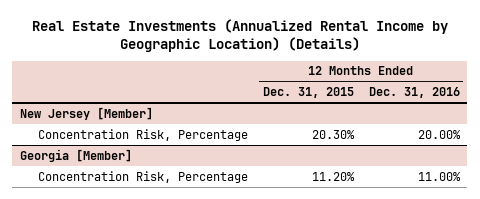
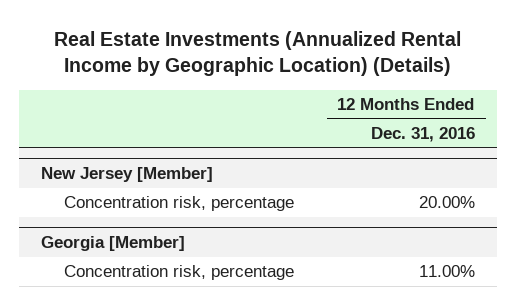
- | 12 Months Ended Dec. 31, 2015 | 12 Months Ended Dec. 31, 2016
+ | 12 Months Ended Dec. 31, 2016
@ New Jersey [Member]
- Concentration Risk, Percentage | 20.30% | 20.00%
+ Concentration risk, percentage | 20.00%
@ Georgia [Member]
- Concentration Risk, Percentage | 11.20% | 11.00%
+ Concentration risk, percentage | 11.00%

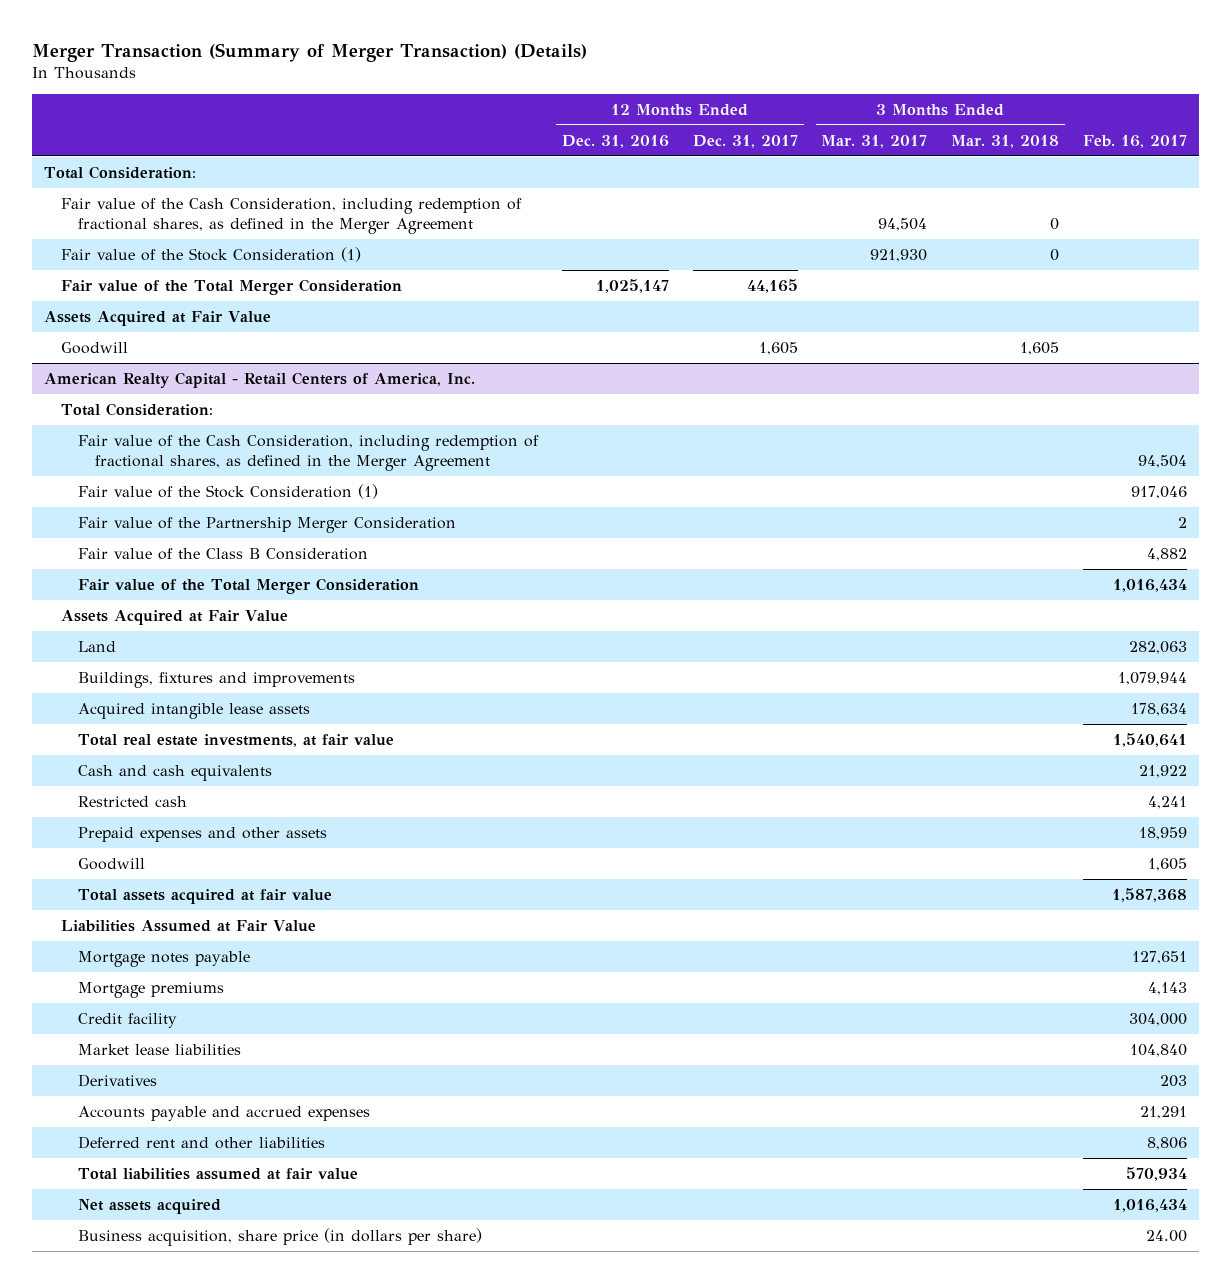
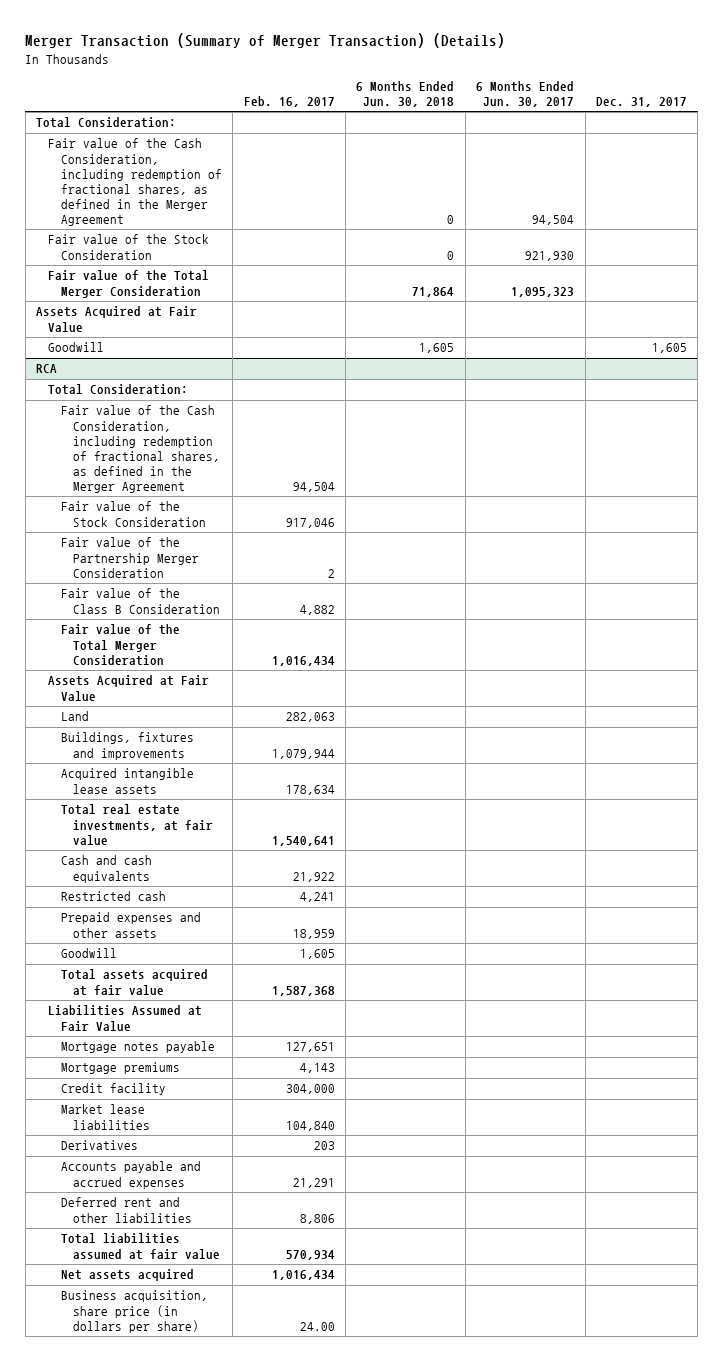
- | 12 Months Ended Dec. 31, 2016 | 12 Months Ended Dec. 31, 2017 | 3 Months Ended Mar. 31, 2017 | 3 Months Ended Mar. 31, 2018 | Feb. 16, 2017
+ | Feb. 16, 2017 | 6 Months Ended Jun. 30, 2018 | 6 Months Ended Jun. 30, 2017 | Dec. 31, 2017
- Fair value of the Stock Consideration (1) | | | 921,930 | 0 |
+ Fair value of the Stock Consideration | | 0 | 921,930 |
- American Realty Capital - Retail Centers of America, Inc.
+ RCA
- Fair value of the Stock Consideration (1) | | | | | 917,046
+ Fair value of the Stock Consideration | 917,046 | | |

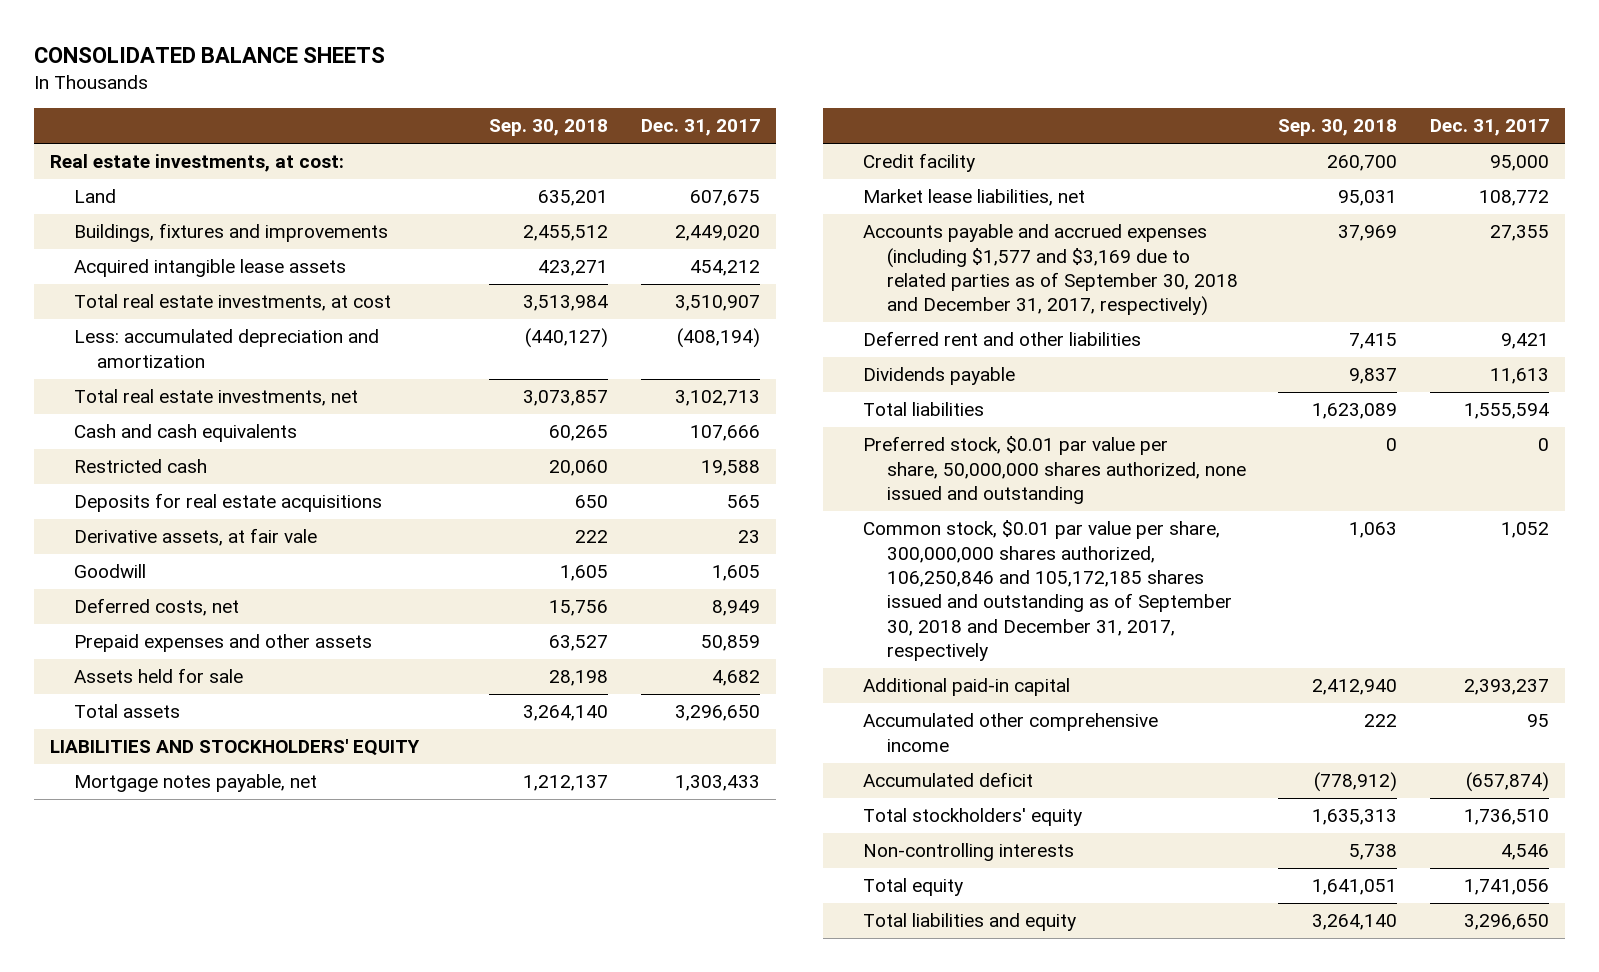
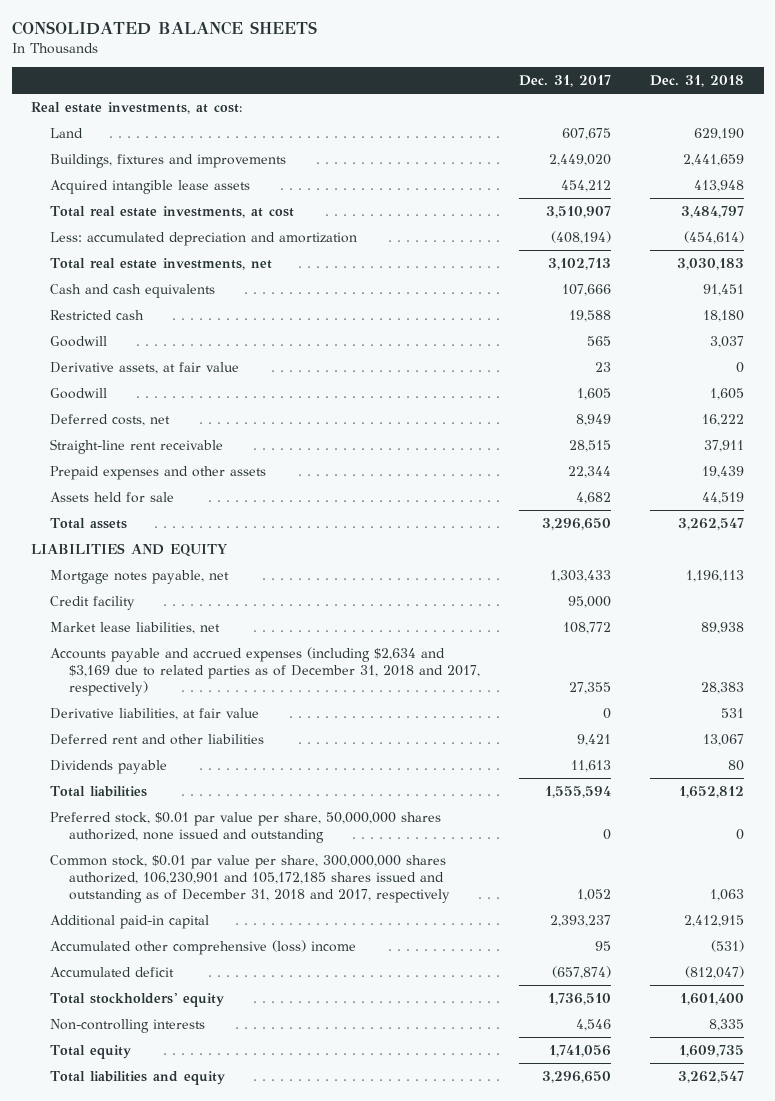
- | Sep. 30, 2018 | Dec. 31, 2017
+ | Dec. 31, 2017 | Dec. 31, 2018
- Deposits for real estate acquisitions | 650 | 565
- Derivative assets, at fair vale | 222 | 23
+ Goodwill | 565 | 3,037
+ Derivative assets, at fair value | 23 | 0
- Prepaid expenses and other assets | 63,527 | 50,859
+ Straight-line rent receivable | 28,515 | 37,911
+ Prepaid expenses and other assets | 22,344 | 19,439
- LIABILITIES AND STOCKHOLDERS' EQUITY
+ LIABILITIES AND EQUITY
- Accounts payable and accrued expenses (including $1,577 and $3,169 due to related parties as of September 30, 2018 and December 31, 2017, respectively) | 37,969 | 27,355
+ Accounts payable and accrued expenses (including $2,634 and $3,169 due to related parties as of December 31, 2018 and 2017, respectively) | 27,355 | 28,383
+ Derivative liabilities, at fair value | 0 | 531
- Common stock, $0.01 par value per share, 300,000,000 shares authorized, 106,250,846 and 105,172,185 shares issued and outstanding as of September 30, 2018 and December 31, 2017, respectively | 1,063 | 1,052
+ Common stock, $0.01 par value per share, 300,000,000 shares authorized, 106,230,901 and 105,172,185 shares issued and outstanding as of December 31, 2018 and 2017, respectively | 1,052 | 1,063
- Accumulated other comprehensive income | 222 | 95
+ Accumulated other comprehensive (loss) income | 95 | (531)

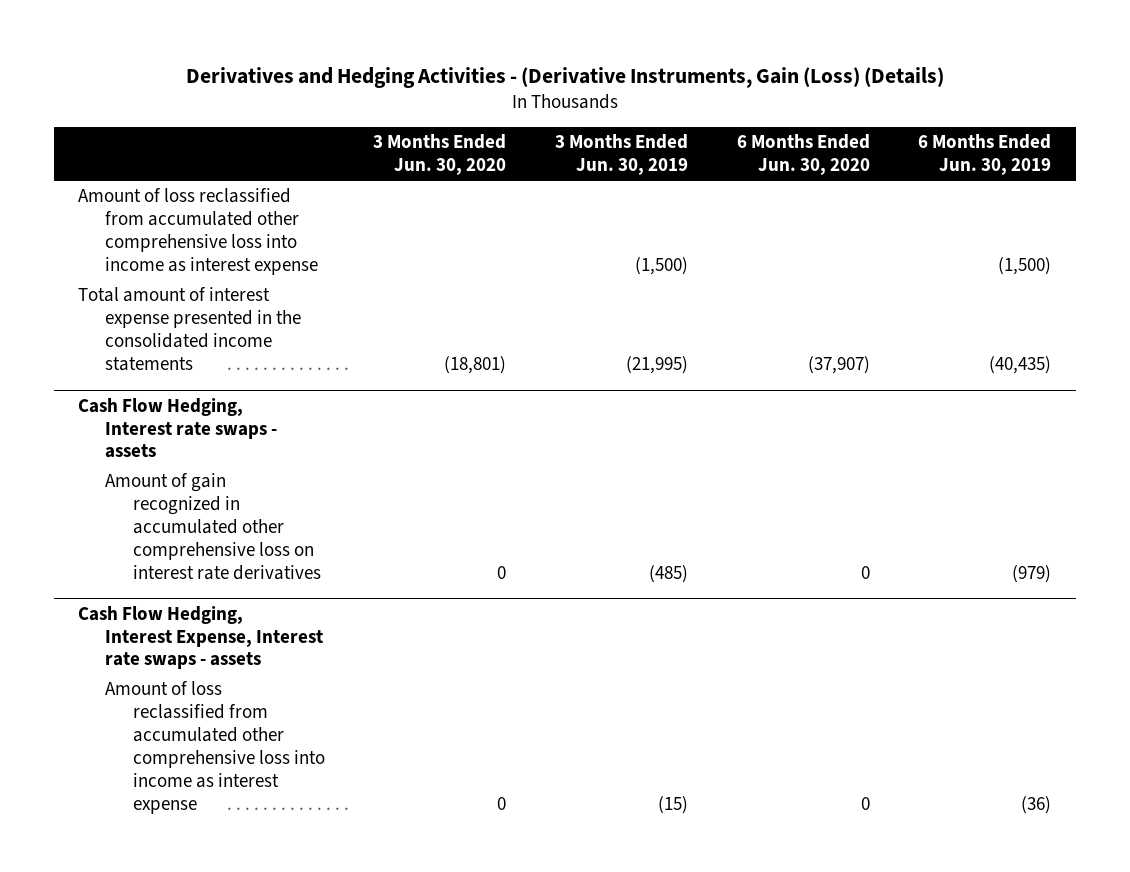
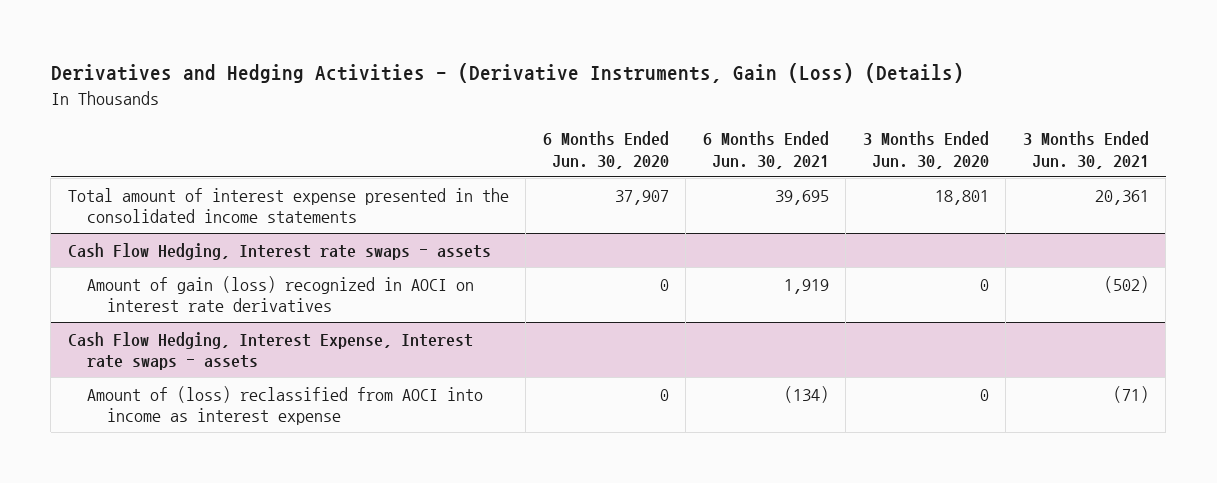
- | 3 Months Ended Jun. 30, 2020 | 3 Months Ended Jun. 30, 2019 | 6 Months Ended Jun. 30, 2020 | 6 Months Ended Jun. 30, 2019
+ | 6 Months Ended Jun. 30, 2020 | 6 Months Ended Jun. 30, 2021 | 3 Months Ended Jun. 30, 2020 | 3 Months Ended Jun. 30, 2021
- Amount of loss reclassified from accumulated other comprehensive loss into income as interest expense | | (1,500) | | (1,500)
- Total amount of interest expense presented in the consolidated income statements | (18,801) | (21,995) | (37,907) | (40,435)
+ Total amount of interest expense presented in the consolidated income statements | 37,907 | 39,695 | 18,801 | 20,361
@ Cash Flow Hedging, Interest rate swaps - assets
- Amount of gain recognized in accumulated other comprehensive loss on interest rate derivatives | 0 | (485) | 0 | (979)
+ Amount of gain (loss) recognized in AOCI on interest rate derivatives | 0 | 1,919 | 0 | (502)
@ Cash Flow Hedging, Interest Expense, Interest rate swaps - assets
- Amount of loss reclassified from accumulated other comprehensive loss into income as interest expense | 0 | (15) | 0 | (36)
+ Amount of (loss) reclassified from AOCI into income as interest expense | 0 | (134) | 0 | (71)

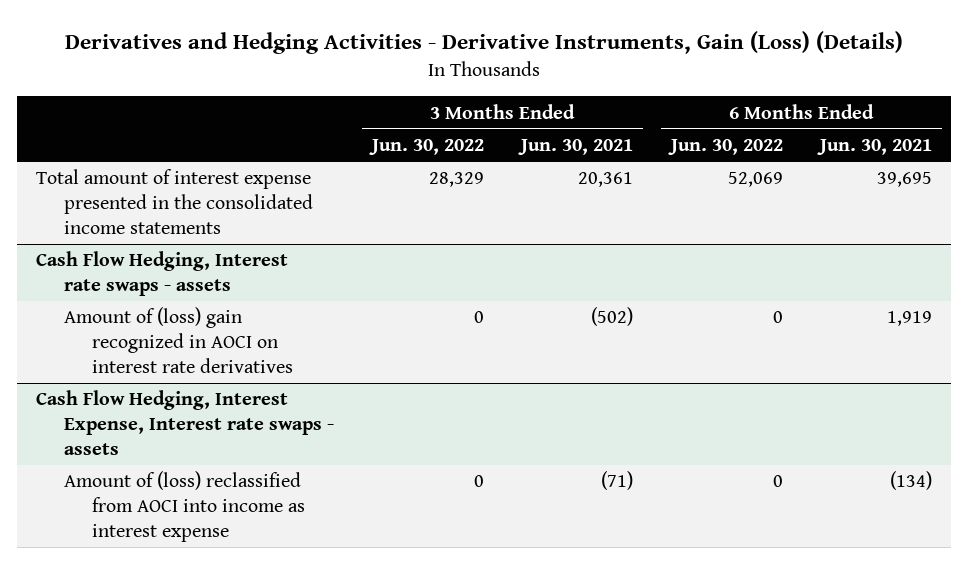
- Derivatives and Hedging Activities - (Derivative Instruments, Gain (Loss) (Details)
+ Derivatives and Hedging Activities - Derivative Instruments, Gain (Loss) (Details)
- | 6 Months Ended Jun. 30, 2020 | 6 Months Ended Jun. 30, 2021 | 3 Months Ended Jun. 30, 2020 | 3 Months Ended Jun. 30, 2021
+ | 3 Months Ended Jun. 30, 2022 | 3 Months Ended Jun. 30, 2021 | 6 Months Ended Jun. 30, 2022 | 6 Months Ended Jun. 30, 2021
@ Cash Flow Hedging, Interest rate swaps - assets
- Amount of gain (loss) recognized in AOCI on interest rate derivatives | 0 | 1,919 | 0 | (502)
+ Amount of (loss) gain recognized in AOCI on interest rate derivatives | 0 | (502) | 0 | 1,919

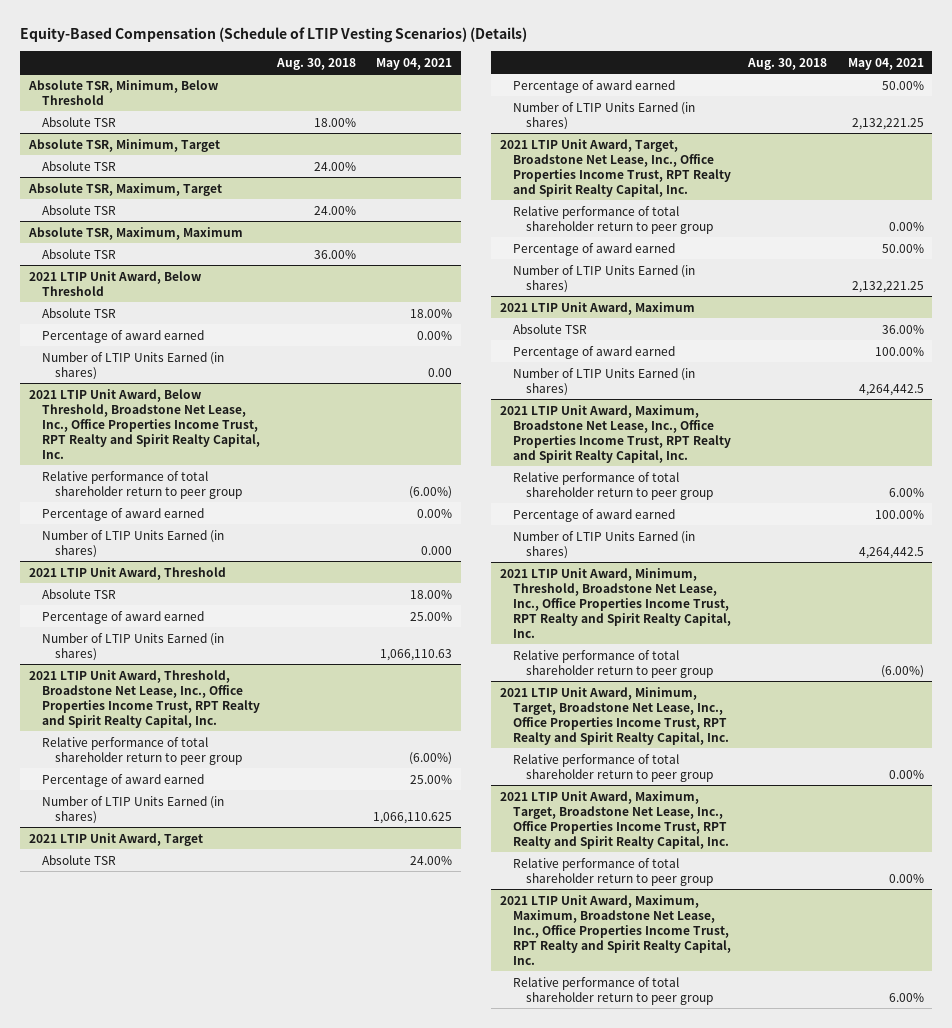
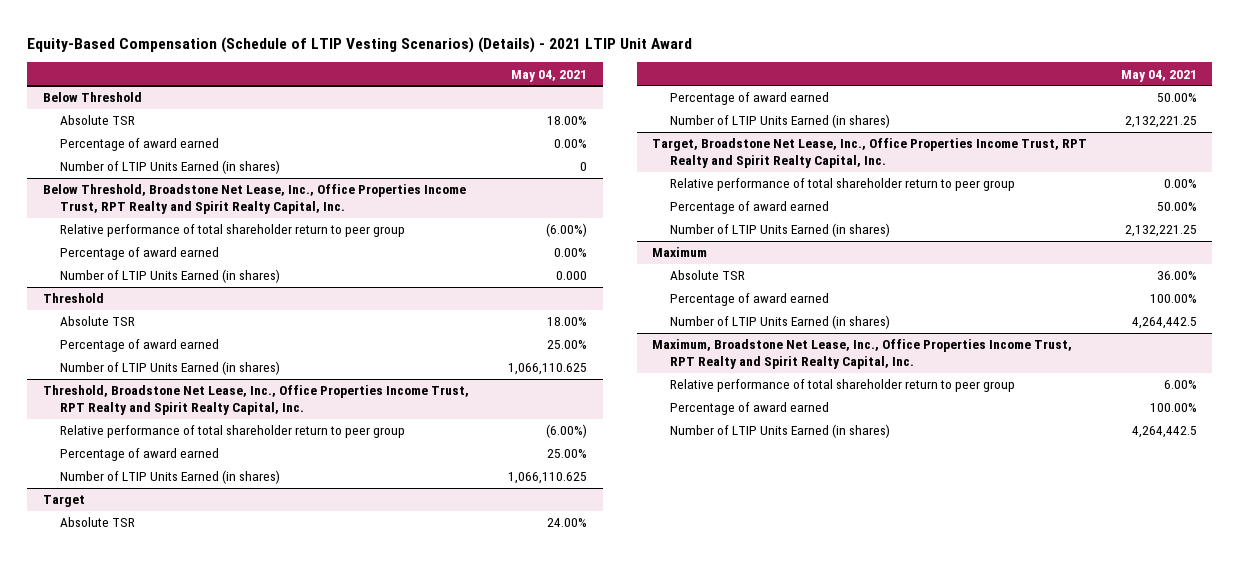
- Equity-Based Compensation (Schedule of LTIP Vesting Scenarios) (Details)
+ Equity-Based Compensation (Schedule of LTIP Vesting Scenarios) (Details) - 2021 LTIP Unit Award
- | Aug. 30, 2018 | May 04, 2021
+ | May 04, 2021
- Absolute TSR, Minimum, Below Threshold
- Absolute TSR | 18.00% |
- Absolute TSR, Minimum, Target
- Absolute TSR | 24.00% |
- Absolute TSR, Maximum, Target
- Absolute TSR | 24.00% |
- Absolute TSR, Maximum, Maximum
- Absolute TSR | 36.00% |
- 2021 LTIP Unit Award, Below Threshold
+ Below Threshold
- Number of LTIP Units Earned (in shares) | | 0.00
- 2021 LTIP Unit Award, Below Threshold, Broadstone Net Lease, Inc., Office Properties Income Trust, RPT Realty and Spirit Realty Capital, Inc.
+ Number of LTIP Units Earned (in shares) | 0
+ Below Threshold, Broadstone Net Lease, Inc., Office Properties Income Trust, RPT Realty and Spirit Realty Capital, Inc.
- 2021 LTIP Unit Award, Threshold
+ Threshold
- Number of LTIP Units Earned (in shares) | | 1,066,110.63
- 2021 LTIP Unit Award, Threshold, Broadstone Net Lease, Inc., Office Properties Income Trust, RPT Realty and Spirit Realty Capital, Inc.
+ Number of LTIP Units Earned (in shares) | 1,066,110.625
+ Threshold, Broadstone Net Lease, Inc., Office Properties Income Trust, RPT Realty and Spirit Realty Capital, Inc.
- 2021 LTIP Unit Award, Target
+ Target
- 2021 LTIP Unit Award, Target, Broadstone Net Lease, Inc., Office Properties Income Trust, RPT Realty and Spirit Realty Capital, Inc.
+ Target, Broadstone Net Lease, Inc., Office Properties Income Trust, RPT Realty and Spirit Realty Capital, Inc.
- 2021 LTIP Unit Award, Maximum
+ Maximum
- 2021 LTIP Unit Award, Maximum, Broadstone Net Lease, Inc., Office Properties Income Trust, RPT Realty and Spirit Realty Capital, Inc.
+ Maximum, Broadstone Net Lease, Inc., Office Properties Income Trust, RPT Realty and Spirit Realty Capital, Inc.
- 2021 LTIP Unit Award, Minimum, Threshold, Broadstone Net Lease, Inc., Office Properties Income Trust, RPT Realty and Spirit Realty Capital, Inc.
- Relative performance of total shareholder return to peer group | | (6.00%)
- 2021 LTIP Unit Award, Minimum, Target, Broadstone Net Lease, Inc., Office Properties Income Trust, RPT Realty and Spirit Realty Capital, Inc.
- Relative performance of total shareholder return to peer group | | 0.00%
- 2021 LTIP Unit Award, Maximum, Target, Broadstone Net Lease, Inc., Office Properties Income Trust, RPT Realty and Spirit Realty Capital, Inc.
- Relative performance of total shareholder return to peer group | | 0.00%
- 2021 LTIP Unit Award, Maximum, Maximum, Broadstone Net Lease, Inc., Office Properties Income Trust, RPT Realty and Spirit Realty Capital, Inc.
- Relative performance of total shareholder return to peer group | | 6.00%

